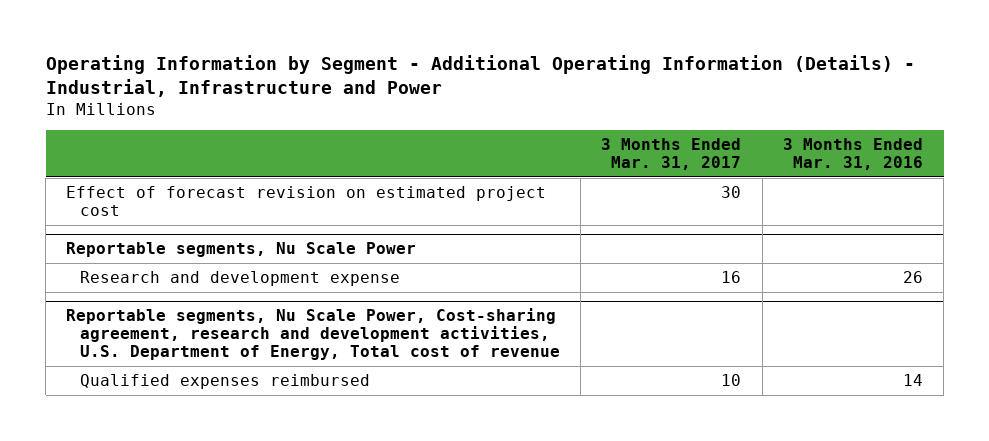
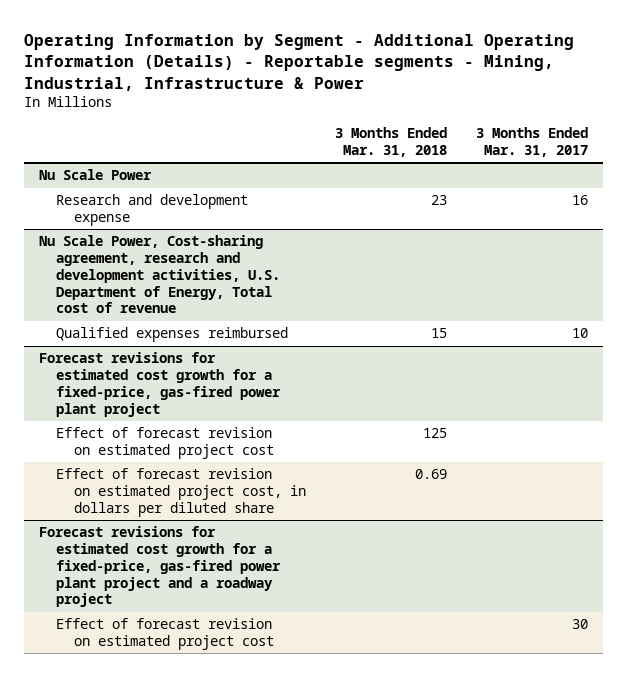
- Operating Information by Segment - Additional Operating Information (Details) - Industrial, Infrastructure and Power
+ Operating Information by Segment - Additional Operating Information (Details) - Reportable segments - Mining, Industrial, Infrastructure & Power
- | 3 Months Ended Mar. 31, 2017 | 3 Months Ended Mar. 31, 2016
+ | 3 Months Ended Mar. 31, 2018 | 3 Months Ended Mar. 31, 2017
- Effect of forecast revision on estimated project cost | 30 |
- Reportable segments, Nu Scale Power
+ Nu Scale Power
- Reportable segments, Nu Scale Power, Cost-sharing agreement, research and development activities, U.S. Department of Energy, Total cost of revenue
+ Nu Scale Power, Cost-sharing agreement, research and development activities, U.S. Department of Energy, Total cost of revenue
+ Forecast revisions for estimated cost growth for a fixed-price, gas-fired power plant project
+ Effect of forecast revision on estimated project cost | 125 |
+ Effect of forecast revision on estimated project cost, in dollars per diluted share | 0.69 |
+ Forecast revisions for estimated cost growth for a fixed-price, gas-fired power plant project and a roadway project
+ Effect of forecast revision on estimated project cost | | 30

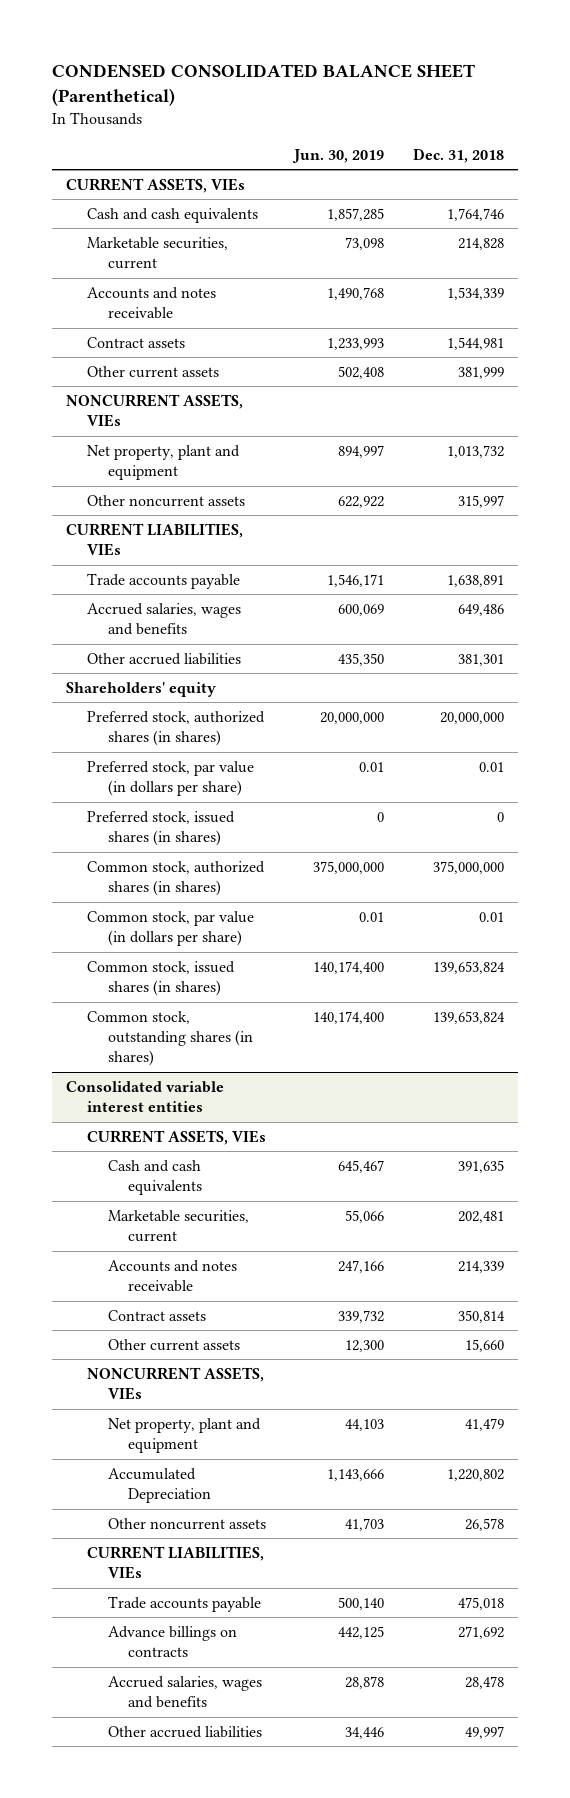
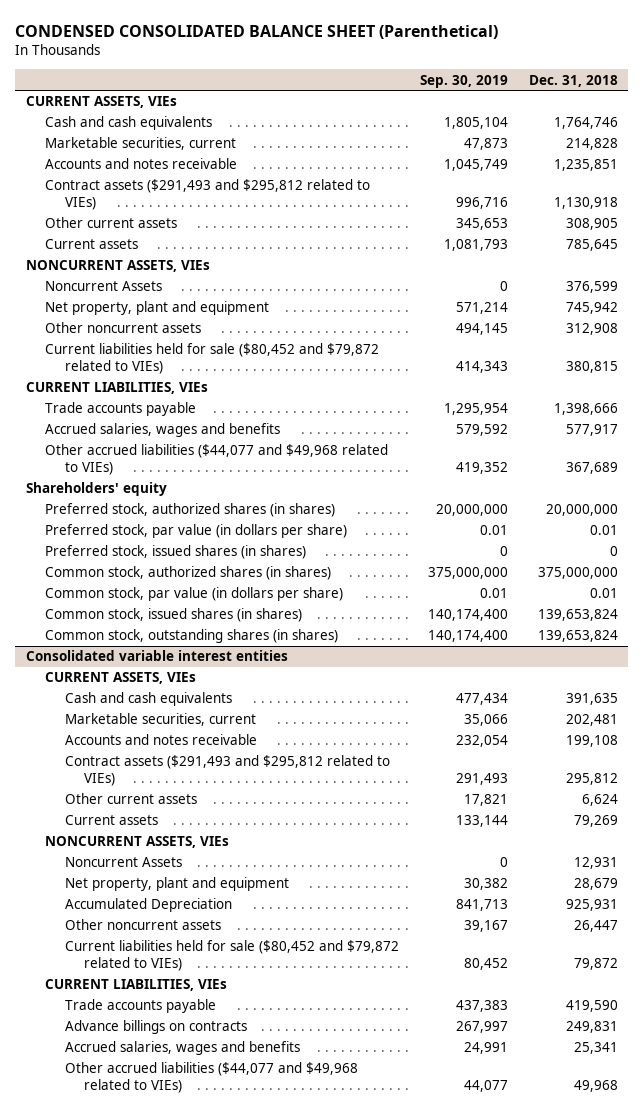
- | Jun. 30, 2019 | Dec. 31, 2018
+ | Sep. 30, 2019 | Dec. 31, 2018
- Accounts and notes receivable | 1,490,768 | 1,534,339
- Contract assets | 1,233,993 | 1,544,981
- Other current assets | 502,408 | 381,999
+ Accounts and notes receivable | 1,045,749 | 1,235,851
+ Contract assets ($291,493 and $295,812 related to VIEs) | 996,716 | 1,130,918
+ Other current assets | 345,653 | 308,905
+ Current assets | 1,081,793 | 785,645
- Net property, plant and equipment | 894,997 | 1,013,732
- Other noncurrent assets | 622,922 | 315,997
+ Noncurrent Assets | 0 | 376,599
+ Net property, plant and equipment | 571,214 | 745,942
+ Other noncurrent assets | 494,145 | 312,908
+ Current liabilities held for sale ($80,452 and $79,872 related to VIEs) | 414,343 | 380,815
- Trade accounts payable | 1,546,171 | 1,638,891
- Accrued salaries, wages and benefits | 600,069 | 649,486
- Other accrued liabilities | 435,350 | 381,301
+ Trade accounts payable | 1,295,954 | 1,398,666
+ Accrued salaries, wages and benefits | 579,592 | 577,917
+ Other accrued liabilities ($44,077 and $49,968 related to VIEs) | 419,352 | 367,689
@ Consolidated variable interest entities
- Accounts and notes receivable | 247,166 | 214,339
- Contract assets | 339,732 | 350,814
- Other current assets | 12,300 | 15,660
+ Accounts and notes receivable | 232,054 | 199,108
+ Contract assets ($291,493 and $295,812 related to VIEs) | 291,493 | 295,812
+ Other current assets | 17,821 | 6,624
+ Current assets | 133,144 | 79,269
- Net property, plant and equipment | 44,103 | 41,479
- Accumulated Depreciation | 1,143,666 | 1,220,802
- Other noncurrent assets | 41,703 | 26,578
+ Noncurrent Assets | 0 | 12,931
+ Net property, plant and equipment | 30,382 | 28,679
+ Accumulated Depreciation | 841,713 | 925,931
+ Other noncurrent assets | 39,167 | 26,447
+ Current liabilities held for sale ($80,452 and $79,872 related to VIEs) | 80,452 | 79,872
- Trade accounts payable | 500,140 | 475,018
- Advance billings on contracts | 442,125 | 271,692
- Accrued salaries, wages and benefits | 28,878 | 28,478
- Other accrued liabilities | 34,446 | 49,997
+ Trade accounts payable | 437,383 | 419,590
+ Advance billings on contracts | 267,997 | 249,831
+ Accrued salaries, wages and benefits | 24,991 | 25,341
+ Other accrued liabilities ($44,077 and $49,968 related to VIEs) | 44,077 | 49,968

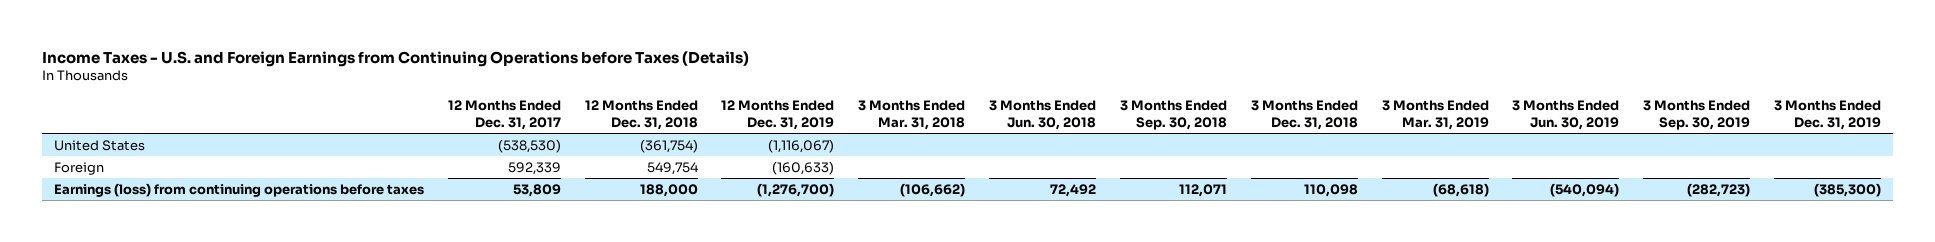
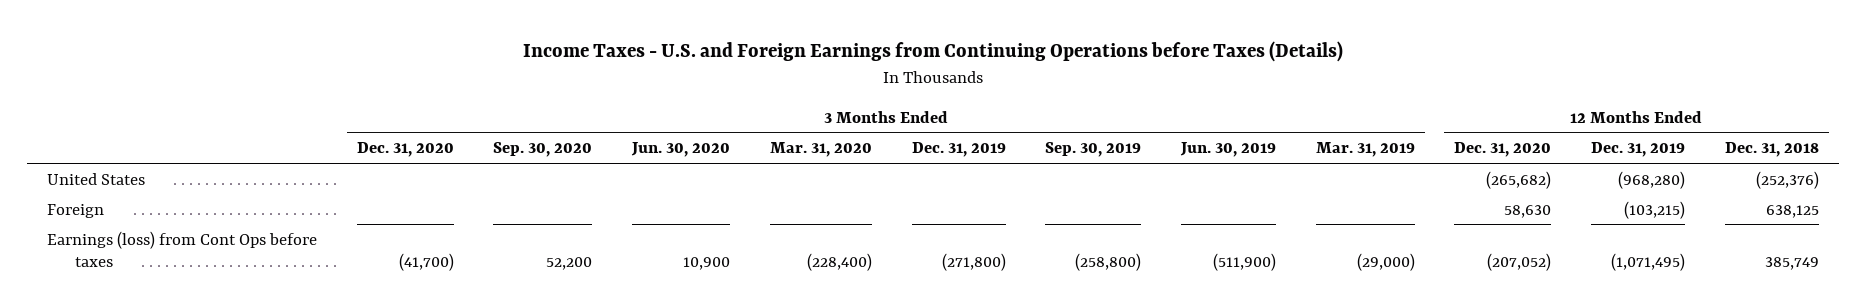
- | 12 Months Ended Dec. 31, 2017 | 12 Months Ended Dec. 31, 2018 | 12 Months Ended Dec. 31, 2019 | 3 Months Ended Mar. 31, 2018 | 3 Months Ended Jun. 30, 2018 | 3 Months Ended Sep. 30, 2018 | 3 Months Ended Dec. 31, 2018 | 3 Months Ended Mar. 31, 2019 | 3 Months Ended Jun. 30, 2019 | 3 Months Ended Sep. 30, 2019 | 3 Months Ended Dec. 31, 2019
+ | 3 Months Ended Dec. 31, 2020 | 3 Months Ended Sep. 30, 2020 | 3 Months Ended Jun. 30, 2020 | 3 Months Ended Mar. 31, 2020 | 3 Months Ended Dec. 31, 2019 | 3 Months Ended Sep. 30, 2019 | 3 Months Ended Jun. 30, 2019 | 3 Months Ended Mar. 31, 2019 | 12 Months Ended Dec. 31, 2020 | 12 Months Ended Dec. 31, 2019 | 12 Months Ended Dec. 31, 2018
- United States | (538,530) | (361,754) | (1,116,067) | | | | | | | |
- Foreign | 592,339 | 549,754 | (160,633) | | | | | | | |
- Earnings (loss) from continuing operations before taxes | 53,809 | 188,000 | (1,276,700) | (106,662) | 72,492 | 112,071 | 110,098 | (68,618) | (540,094) | (282,723) | (385,300)
+ United States | | | | | | | | | (265,682) | (968,280) | (252,376)
+ Foreign | | | | | | | | | 58,630 | (103,215) | 638,125
+ Earnings (loss) from Cont Ops before taxes | (41,700) | 52,200 | 10,900 | (228,400) | (271,800) | (258,800) | (511,900) | (29,000) | (207,052) | (1,071,495) | 385,749

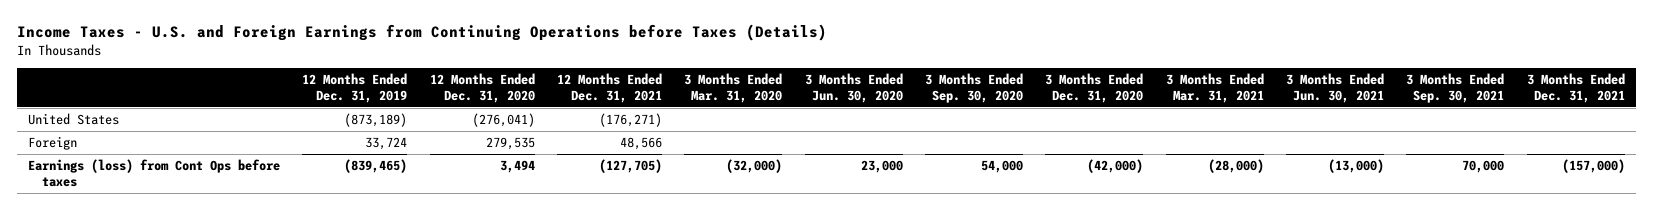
- | 3 Months Ended Dec. 31, 2020 | 3 Months Ended Sep. 30, 2020 | 3 Months Ended Jun. 30, 2020 | 3 Months Ended Mar. 31, 2020 | 3 Months Ended Dec. 31, 2019 | 3 Months Ended Sep. 30, 2019 | 3 Months Ended Jun. 30, 2019 | 3 Months Ended Mar. 31, 2019 | 12 Months Ended Dec. 31, 2020 | 12 Months Ended Dec. 31, 2019 | 12 Months Ended Dec. 31, 2018
+ | 12 Months Ended Dec. 31, 2019 | 12 Months Ended Dec. 31, 2020 | 12 Months Ended Dec. 31, 2021 | 3 Months Ended Mar. 31, 2020 | 3 Months Ended Jun. 30, 2020 | 3 Months Ended Sep. 30, 2020 | 3 Months Ended Dec. 31, 2020 | 3 Months Ended Mar. 31, 2021 | 3 Months Ended Jun. 30, 2021 | 3 Months Ended Sep. 30, 2021 | 3 Months Ended Dec. 31, 2021
- United States | | | | | | | | | (265,682) | (968,280) | (252,376)
- Foreign | | | | | | | | | 58,630 | (103,215) | 638,125
- Earnings (loss) from Cont Ops before taxes | (41,700) | 52,200 | 10,900 | (228,400) | (271,800) | (258,800) | (511,900) | (29,000) | (207,052) | (1,071,495) | 385,749
+ United States | (873,189) | (276,041) | (176,271) | | | | | | | |
+ Foreign | 33,724 | 279,535 | 48,566 | | | | | | | |
+ Earnings (loss) from Cont Ops before taxes | (839,465) | 3,494 | (127,705) | (32,000) | 23,000 | 54,000 | (42,000) | (28,000) | (13,000) | 70,000 | (157,000)

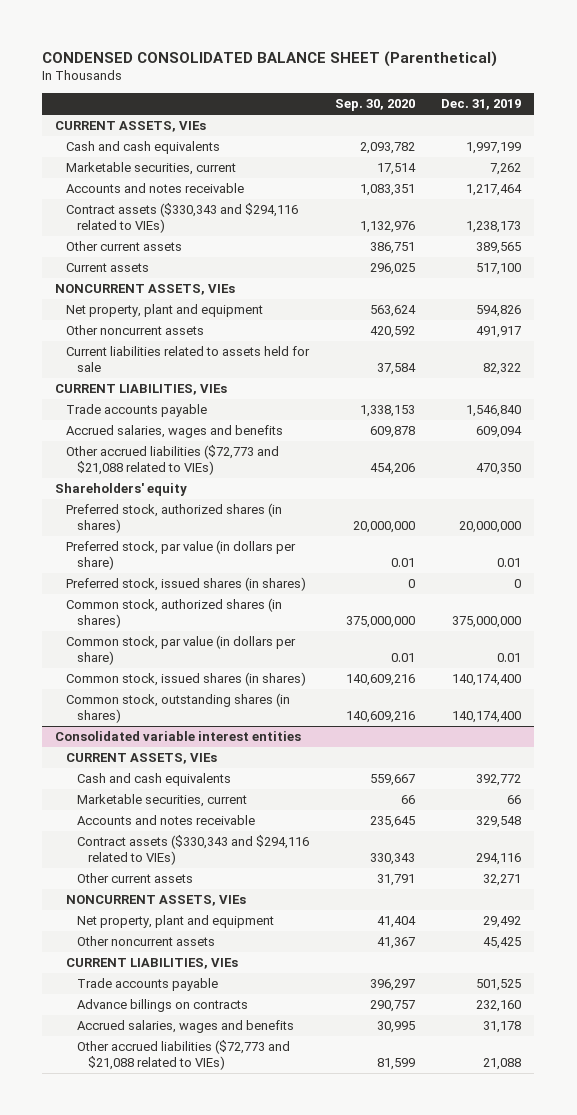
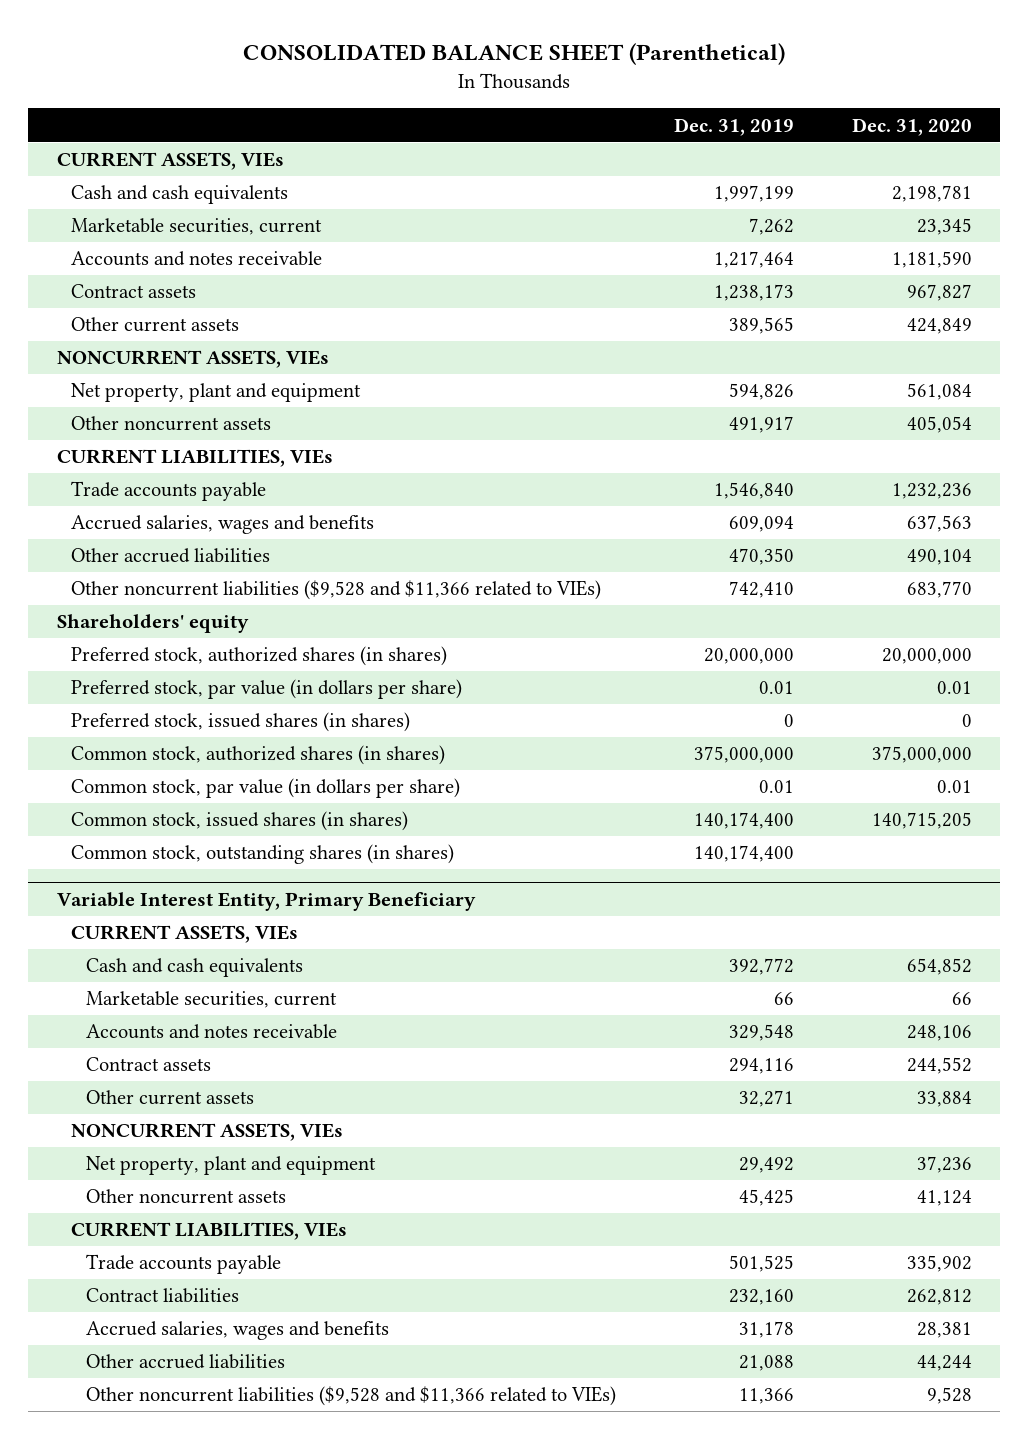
- CONDENSED CONSOLIDATED BALANCE SHEET (Parenthetical)
+ CONSOLIDATED BALANCE SHEET (Parenthetical)
- | Sep. 30, 2020 | Dec. 31, 2019
+ | Dec. 31, 2019 | Dec. 31, 2020
- Contract assets ($330,343 and $294,116 related to VIEs) | 1,132,976 | 1,238,173
+ Contract assets | 1,238,173 | 967,827
- Current assets | 296,025 | 517,100
- Current liabilities related to assets held for sale | 37,584 | 82,322
- Other accrued liabilities ($72,773 and $21,088 related to VIEs) | 454,206 | 470,350
+ Other accrued liabilities | 470,350 | 490,104
+ Other noncurrent liabilities ($9,528 and $11,366 related to VIEs) | 742,410 | 683,770
- Consolidated variable interest entities
+ Variable Interest Entity, Primary Beneficiary
- Contract assets ($330,343 and $294,116 related to VIEs) | 330,343 | 294,116
+ Contract assets | 294,116 | 244,552
- Advance billings on contracts | 290,757 | 232,160
+ Contract liabilities | 232,160 | 262,812
- Other accrued liabilities ($72,773 and $21,088 related to VIEs) | 81,599 | 21,088
+ Other accrued liabilities | 21,088 | 44,244
+ Other noncurrent liabilities ($9,528 and $11,366 related to VIEs) | 11,366 | 9,528

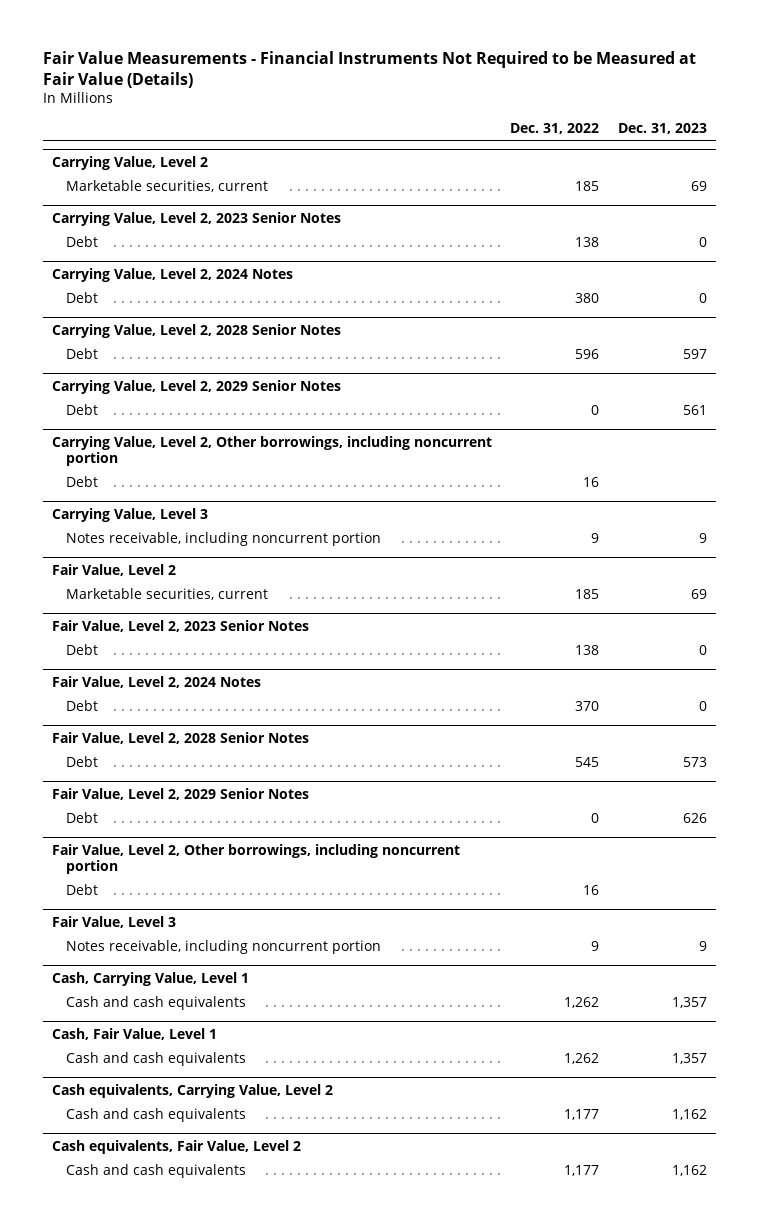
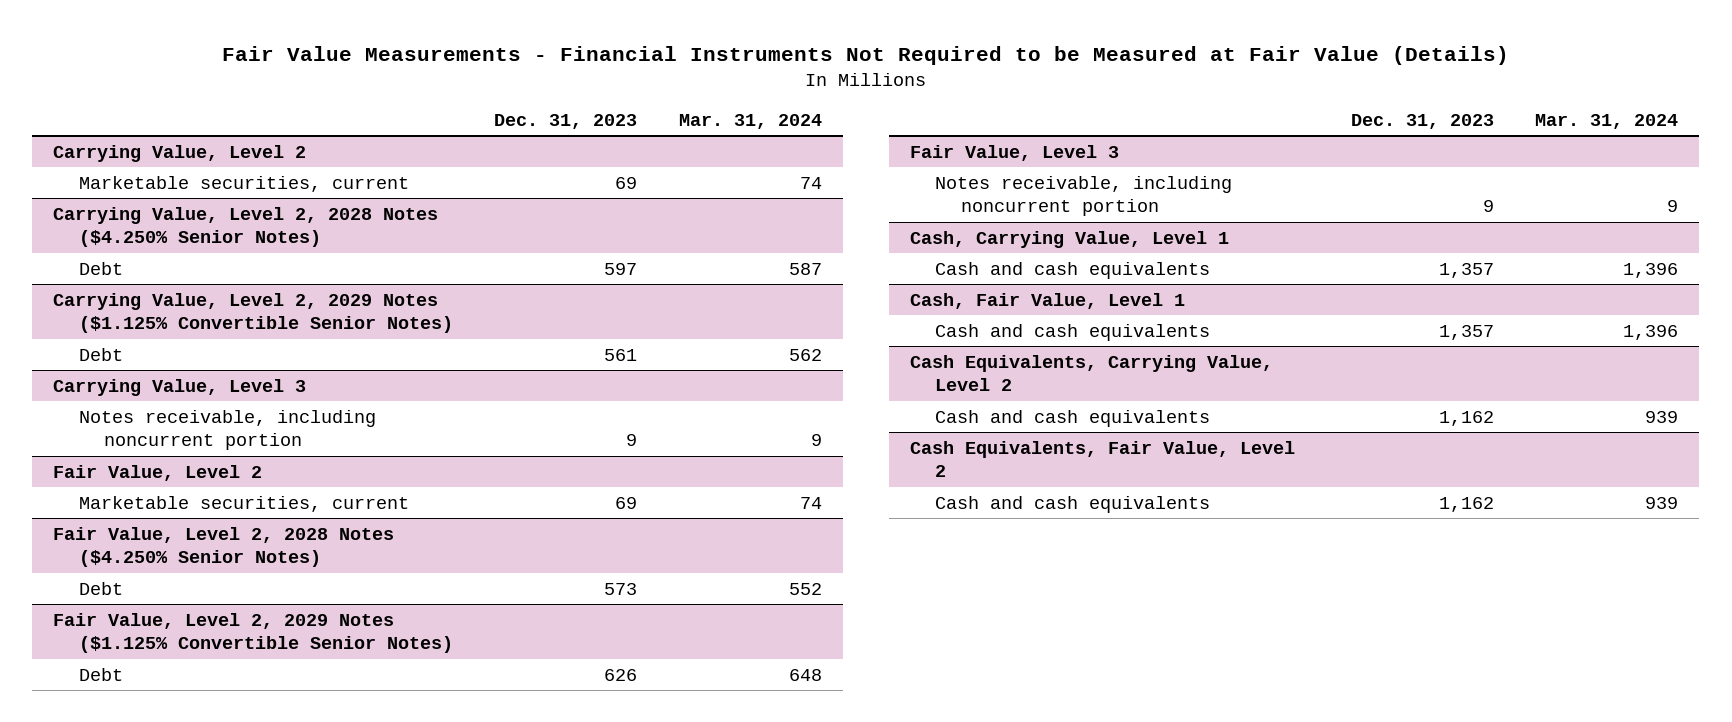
- | Dec. 31, 2022 | Dec. 31, 2023
+ | Dec. 31, 2023 | Mar. 31, 2024
- Carrying Value, Level 2, 2023 Senior Notes
- Debt | 138 | 0
- Carrying Value, Level 2, 2024 Notes
- Debt | 380 | 0
- Carrying Value, Level 2, 2028 Senior Notes
+ Carrying Value, Level 2, 2028 Notes ($4.250% Senior Notes)
- Carrying Value, Level 2, 2029 Senior Notes
+ Carrying Value, Level 2, 2029 Notes ($1.125% Convertible Senior Notes)
- Carrying Value, Level 2, Other borrowings, including noncurrent portion
- Debt | 16 |
- Fair Value, Level 2, 2023 Senior Notes
- Debt | 138 | 0
- Fair Value, Level 2, 2024 Notes
- Debt | 370 | 0
- Fair Value, Level 2, 2028 Senior Notes
+ Fair Value, Level 2, 2028 Notes ($4.250% Senior Notes)
- Fair Value, Level 2, 2029 Senior Notes
+ Fair Value, Level 2, 2029 Notes ($1.125% Convertible Senior Notes)
- Fair Value, Level 2, Other borrowings, including noncurrent portion
- Debt | 16 |
- Cash equivalents, Carrying Value, Level 2
+ Cash Equivalents, Carrying Value, Level 2
- Cash equivalents, Fair Value, Level 2
+ Cash Equivalents, Fair Value, Level 2

